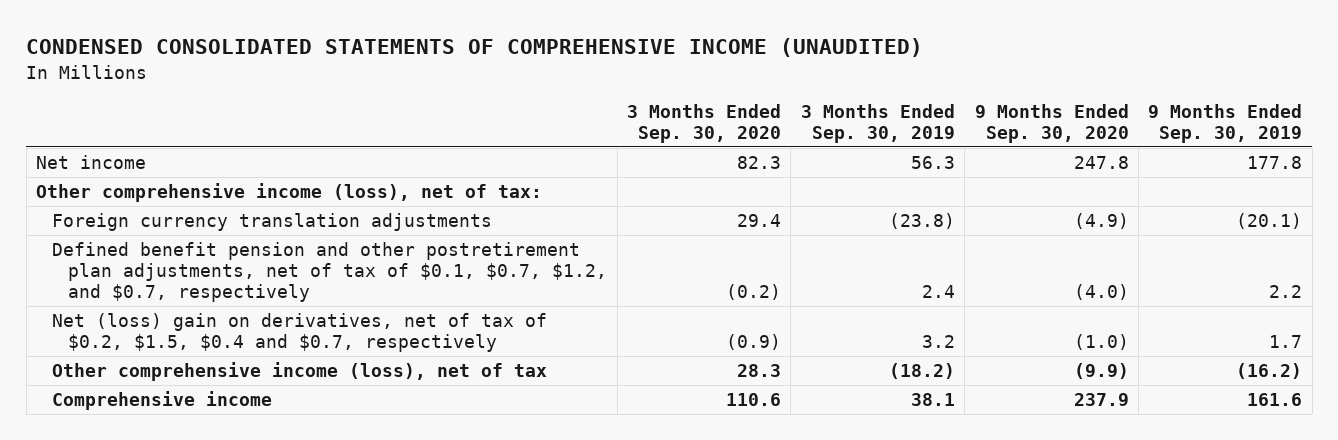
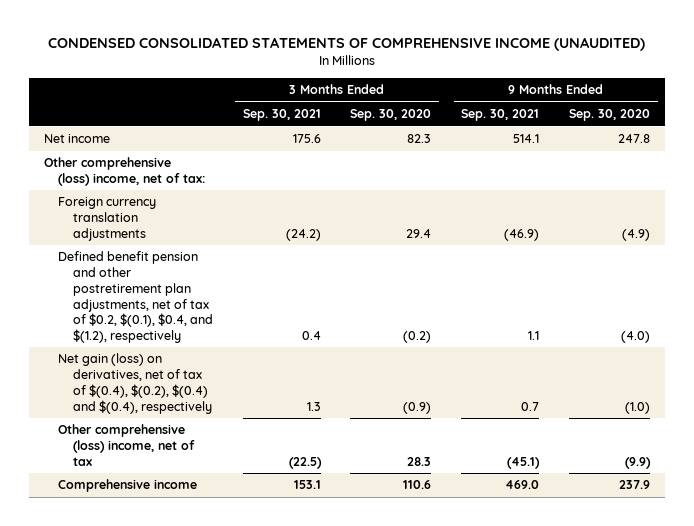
- | 3 Months Ended Sep. 30, 2020 | 3 Months Ended Sep. 30, 2019 | 9 Months Ended Sep. 30, 2020 | 9 Months Ended Sep. 30, 2019
+ | 3 Months Ended Sep. 30, 2021 | 3 Months Ended Sep. 30, 2020 | 9 Months Ended Sep. 30, 2021 | 9 Months Ended Sep. 30, 2020
- Other comprehensive income (loss), net of tax:
+ Other comprehensive (loss) income, net of tax:
- Defined benefit pension and other postretirement plan adjustments, net of tax of $0.1, $0.7, $1.2, and $0.7, respectively | (0.2) | 2.4 | (4.0) | 2.2
- Net (loss) gain on derivatives, net of tax of $0.2, $1.5, $0.4 and $0.7, respectively | (0.9) | 3.2 | (1.0) | 1.7
- Other comprehensive income (loss), net of tax | 28.3 | (18.2) | (9.9) | (16.2)
+ Defined benefit pension and other postretirement plan adjustments, net of tax of $0.2, $(0.1), $0.4, and $(1.2), respectively | 0.4 | (0.2) | 1.1 | (4.0)
+ Net gain (loss) on derivatives, net of tax of $(0.4), $(0.2), $(0.4) and $(0.4), respectively | 1.3 | (0.9) | 0.7 | (1.0)
+ Other comprehensive (loss) income, net of tax | (22.5) | 28.3 | (45.1) | (9.9)

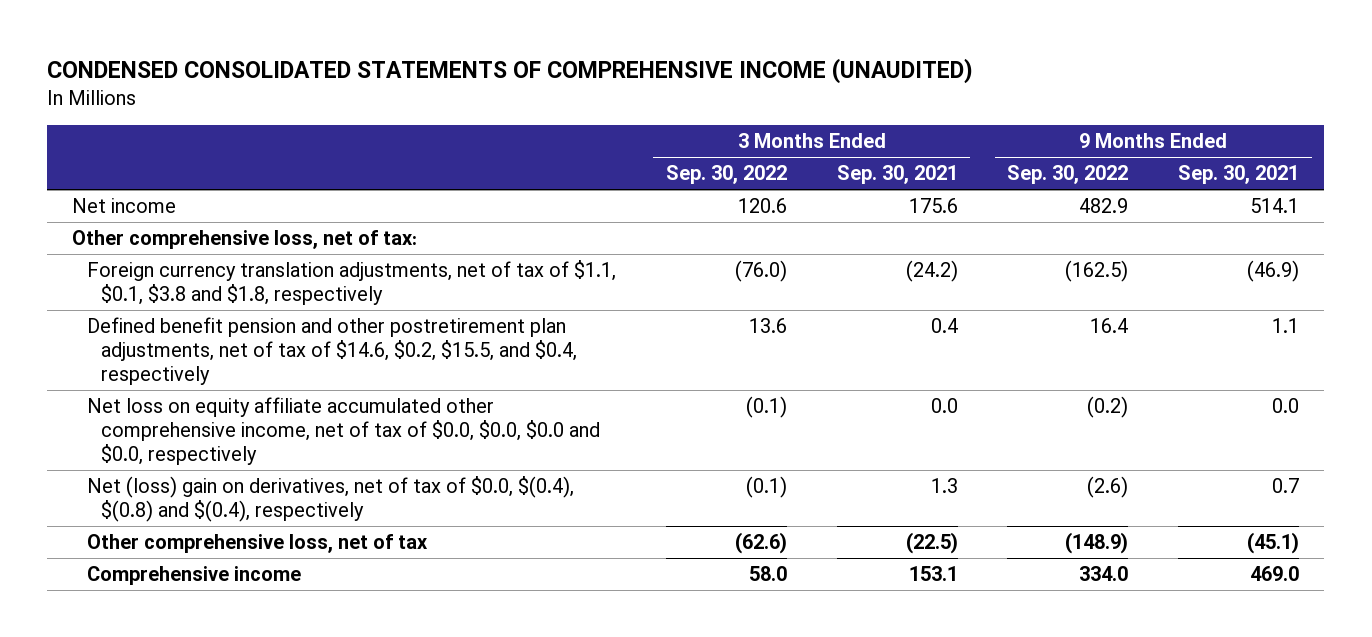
- | 3 Months Ended Sep. 30, 2021 | 3 Months Ended Sep. 30, 2020 | 9 Months Ended Sep. 30, 2021 | 9 Months Ended Sep. 30, 2020
+ | 3 Months Ended Sep. 30, 2022 | 3 Months Ended Sep. 30, 2021 | 9 Months Ended Sep. 30, 2022 | 9 Months Ended Sep. 30, 2021
- Other comprehensive (loss) income, net of tax:
- Foreign currency translation adjustments | (24.2) | 29.4 | (46.9) | (4.9)
- Defined benefit pension and other postretirement plan adjustments, net of tax of $0.2, $(0.1), $0.4, and $(1.2), respectively | 0.4 | (0.2) | 1.1 | (4.0)
- Net gain (loss) on derivatives, net of tax of $(0.4), $(0.2), $(0.4) and $(0.4), respectively | 1.3 | (0.9) | 0.7 | (1.0)
- Other comprehensive (loss) income, net of tax | (22.5) | 28.3 | (45.1) | (9.9)
+ Other comprehensive loss, net of tax:
+ Foreign currency translation adjustments, net of tax of $1.1, $0.1, $3.8 and $1.8, respectively | (76.0) | (24.2) | (162.5) | (46.9)
+ Defined benefit pension and other postretirement plan adjustments, net of tax of $14.6, $0.2, $15.5, and $0.4, respectively | 13.6 | 0.4 | 16.4 | 1.1
+ Net loss on equity affiliate accumulated other comprehensive income, net of tax of $0.0, $0.0, $0.0 and $0.0, respectively | (0.1) | 0.0 | (0.2) | 0.0
+ Net (loss) gain on derivatives, net of tax of $0.0, $(0.4), $(0.8) and $(0.4), respectively | (0.1) | 1.3 | (2.6) | 0.7
+ Other comprehensive loss, net of tax | (62.6) | (22.5) | (148.9) | (45.1)

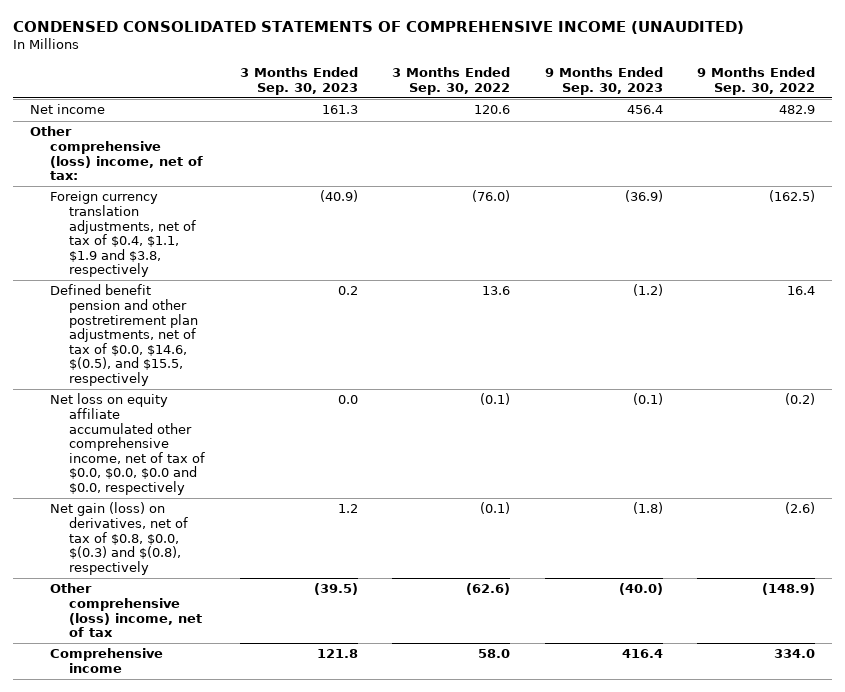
- | 3 Months Ended Sep. 30, 2022 | 3 Months Ended Sep. 30, 2021 | 9 Months Ended Sep. 30, 2022 | 9 Months Ended Sep. 30, 2021
+ | 3 Months Ended Sep. 30, 2023 | 3 Months Ended Sep. 30, 2022 | 9 Months Ended Sep. 30, 2023 | 9 Months Ended Sep. 30, 2022
- Other comprehensive loss, net of tax:
- Foreign currency translation adjustments, net of tax of $1.1, $0.1, $3.8 and $1.8, respectively | (76.0) | (24.2) | (162.5) | (46.9)
- Defined benefit pension and other postretirement plan adjustments, net of tax of $14.6, $0.2, $15.5, and $0.4, respectively | 13.6 | 0.4 | 16.4 | 1.1
+ Other comprehensive (loss) income, net of tax:
+ Foreign currency translation adjustments, net of tax of $0.4, $1.1, $1.9 and $3.8, respectively | (40.9) | (76.0) | (36.9) | (162.5)
+ Defined benefit pension and other postretirement plan adjustments, net of tax of $0.0, $14.6, $(0.5), and $15.5, respectively | 0.2 | 13.6 | (1.2) | 16.4
- Net (loss) gain on derivatives, net of tax of $0.0, $(0.4), $(0.8) and $(0.4), respectively | (0.1) | 1.3 | (2.6) | 0.7
- Other comprehensive loss, net of tax | (62.6) | (22.5) | (148.9) | (45.1)
+ Net gain (loss) on derivatives, net of tax of $0.8, $0.0, $(0.3) and $(0.8), respectively | 1.2 | (0.1) | (1.8) | (2.6)
+ Other comprehensive (loss) income, net of tax | (39.5) | (62.6) | (40.0) | (148.9)

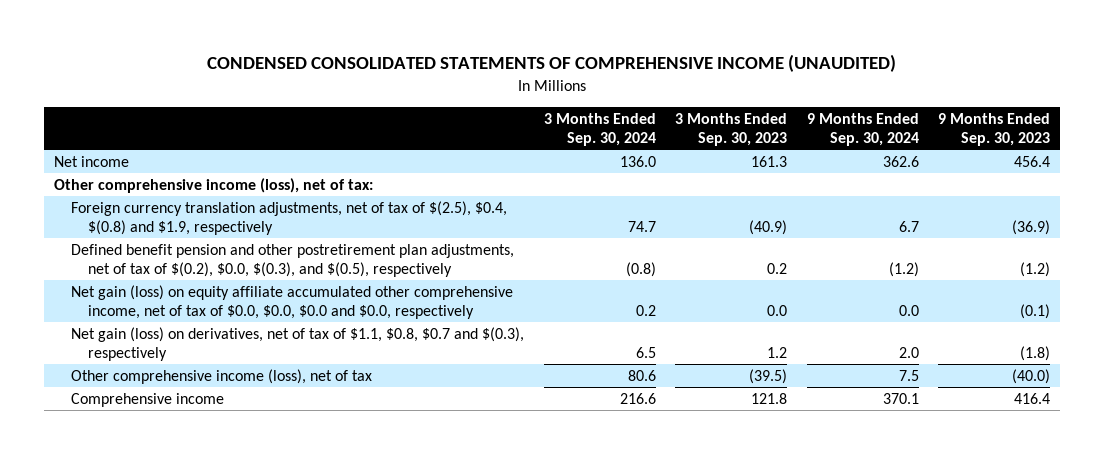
- | 3 Months Ended Sep. 30, 2023 | 3 Months Ended Sep. 30, 2022 | 9 Months Ended Sep. 30, 2023 | 9 Months Ended Sep. 30, 2022
+ | 3 Months Ended Sep. 30, 2024 | 3 Months Ended Sep. 30, 2023 | 9 Months Ended Sep. 30, 2024 | 9 Months Ended Sep. 30, 2023
- Other comprehensive (loss) income, net of tax:
- Foreign currency translation adjustments, net of tax of $0.4, $1.1, $1.9 and $3.8, respectively | (40.9) | (76.0) | (36.9) | (162.5)
- Defined benefit pension and other postretirement plan adjustments, net of tax of $0.0, $14.6, $(0.5), and $15.5, respectively | 0.2 | 13.6 | (1.2) | 16.4
- Net loss on equity affiliate accumulated other comprehensive income, net of tax of $0.0, $0.0, $0.0 and $0.0, respectively | 0.0 | (0.1) | (0.1) | (0.2)
- Net gain (loss) on derivatives, net of tax of $0.8, $0.0, $(0.3) and $(0.8), respectively | 1.2 | (0.1) | (1.8) | (2.6)
- Other comprehensive (loss) income, net of tax | (39.5) | (62.6) | (40.0) | (148.9)
+ Other comprehensive income (loss), net of tax:
+ Foreign currency translation adjustments, net of tax of $(2.5), $0.4, $(0.8) and $1.9, respectively | 74.7 | (40.9) | 6.7 | (36.9)
+ Defined benefit pension and other postretirement plan adjustments, net of tax of $(0.2), $0.0, $(0.3), and $(0.5), respectively | (0.8) | 0.2 | (1.2) | (1.2)
+ Net gain (loss) on equity affiliate accumulated other comprehensive income, net of tax of $0.0, $0.0, $0.0 and $0.0, respectively | 0.2 | 0.0 | 0.0 | (0.1)
+ Net gain (loss) on derivatives, net of tax of $1.1, $0.8, $0.7 and $(0.3), respectively | 6.5 | 1.2 | 2.0 | (1.8)
+ Other comprehensive income (loss), net of tax | 80.6 | (39.5) | 7.5 | (40.0)

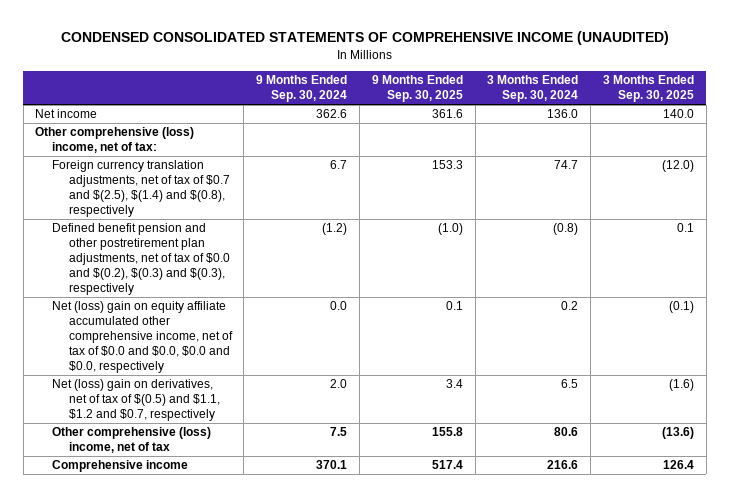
- | 3 Months Ended Sep. 30, 2024 | 3 Months Ended Sep. 30, 2023 | 9 Months Ended Sep. 30, 2024 | 9 Months Ended Sep. 30, 2023
+ | 9 Months Ended Sep. 30, 2024 | 9 Months Ended Sep. 30, 2025 | 3 Months Ended Sep. 30, 2024 | 3 Months Ended Sep. 30, 2025
- Other comprehensive income (loss), net of tax:
- Foreign currency translation adjustments, net of tax of $(2.5), $0.4, $(0.8) and $1.9, respectively | 74.7 | (40.9) | 6.7 | (36.9)
- Defined benefit pension and other postretirement plan adjustments, net of tax of $(0.2), $0.0, $(0.3), and $(0.5), respectively | (0.8) | 0.2 | (1.2) | (1.2)
- Net gain (loss) on equity affiliate accumulated other comprehensive income, net of tax of $0.0, $0.0, $0.0 and $0.0, respectively | 0.2 | 0.0 | 0.0 | (0.1)
- Net gain (loss) on derivatives, net of tax of $1.1, $0.8, $0.7 and $(0.3), respectively | 6.5 | 1.2 | 2.0 | (1.8)
- Other comprehensive income (loss), net of tax | 80.6 | (39.5) | 7.5 | (40.0)
+ Other comprehensive (loss) income, net of tax:
+ Foreign currency translation adjustments, net of tax of $0.7 and $(2.5), $(1.4) and $(0.8), respectively | 6.7 | 153.3 | 74.7 | (12.0)
+ Defined benefit pension and other postretirement plan adjustments, net of tax of $0.0 and $(0.2), $(0.3) and $(0.3), respectively | (1.2) | (1.0) | (0.8) | 0.1
+ Net (loss) gain on equity affiliate accumulated other comprehensive income, net of tax of $0.0 and $0.0, $0.0 and $0.0, respectively | 0.0 | 0.1 | 0.2 | (0.1)
+ Net (loss) gain on derivatives, net of tax of $(0.5) and $1.1, $1.2 and $0.7, respectively | 2.0 | 3.4 | 6.5 | (1.6)
+ Other comprehensive (loss) income, net of tax | 7.5 | 155.8 | 80.6 | (13.6)

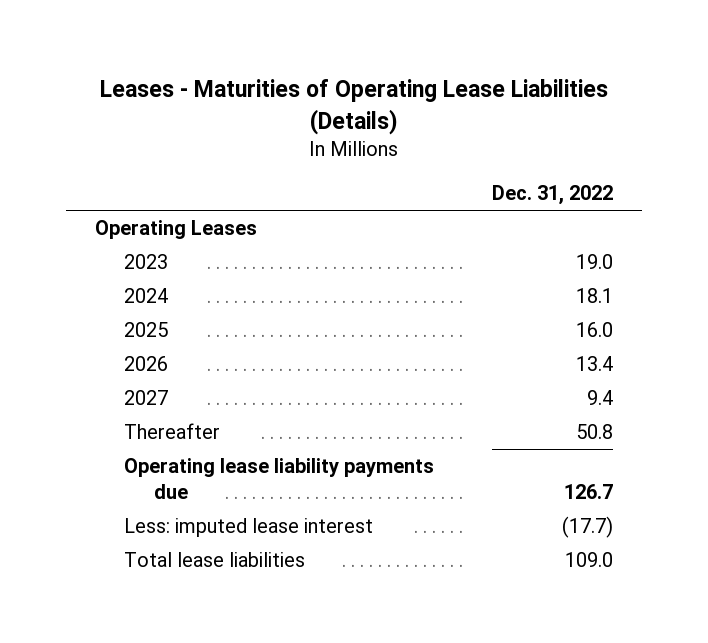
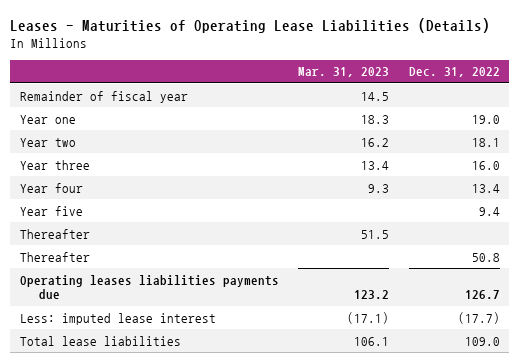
- | Dec. 31, 2022
+ | Mar. 31, 2023 | Dec. 31, 2022
- Operating Leases
- 2023 | 19.0
- 2024 | 18.1
- 2025 | 16.0
- 2026 | 13.4
- 2027 | 9.4
+ Remainder of fiscal year | 14.5 |
+ Year one | 18.3 | 19.0
+ Year two | 16.2 | 18.1
+ Year three | 13.4 | 16.0
+ Year four | 9.3 | 13.4
+ Year five | | 9.4
+ Thereafter | 51.5 |
- Operating lease liability payments due | 126.7
+ Operating leases liabilities payments due | 123.2 | 126.7

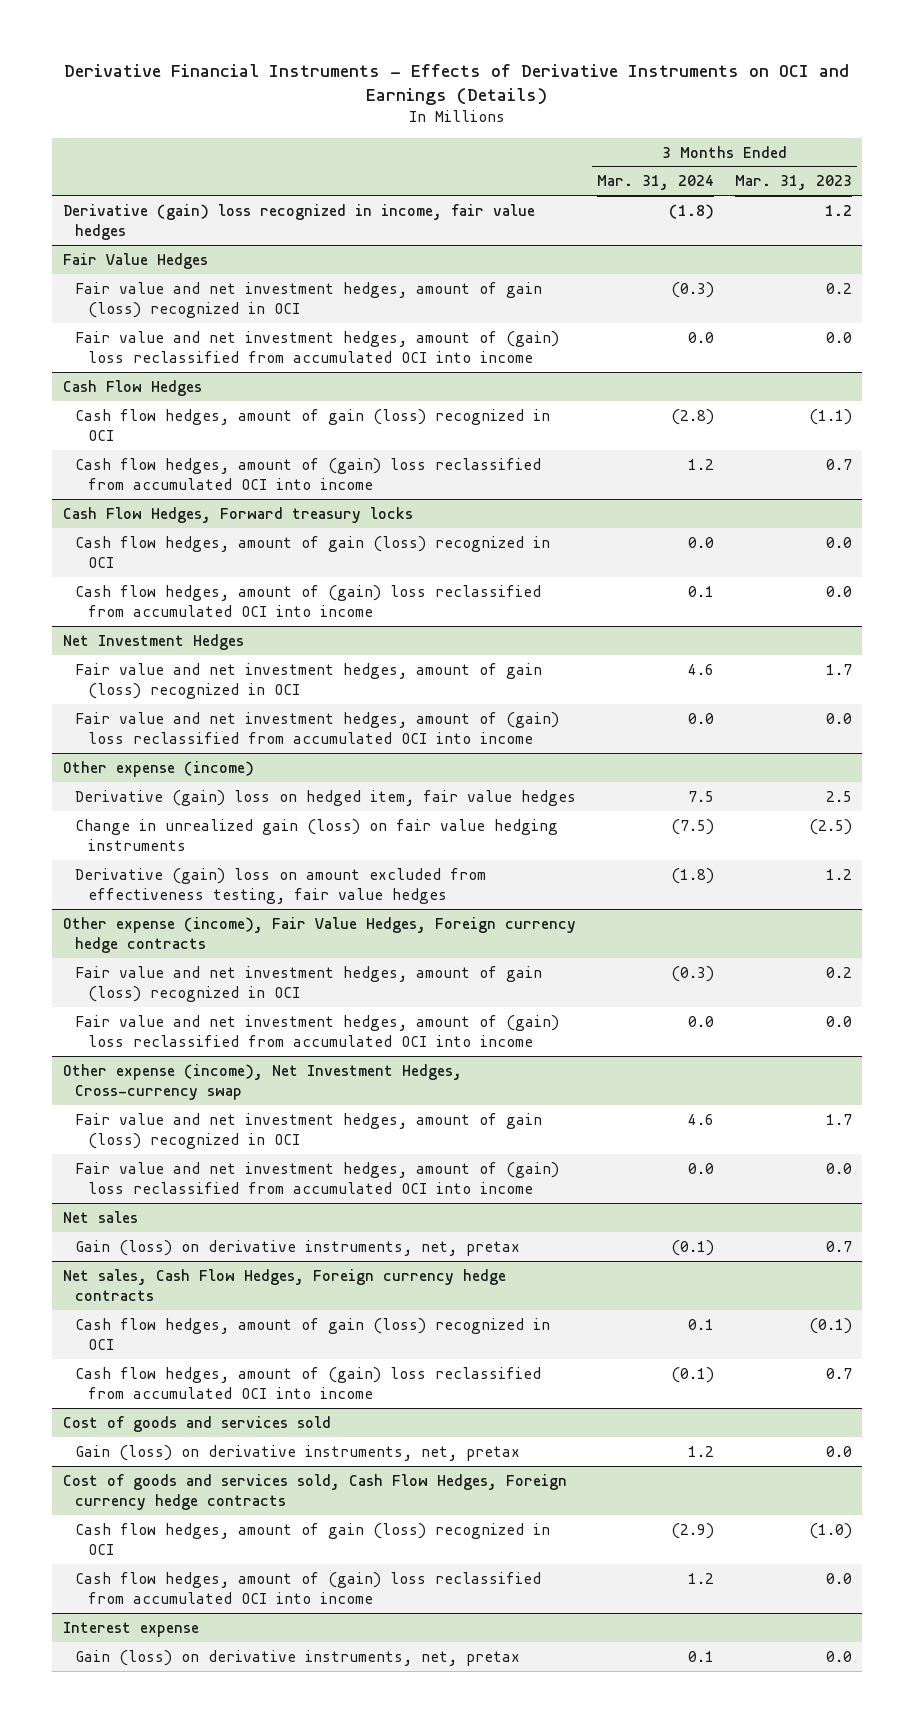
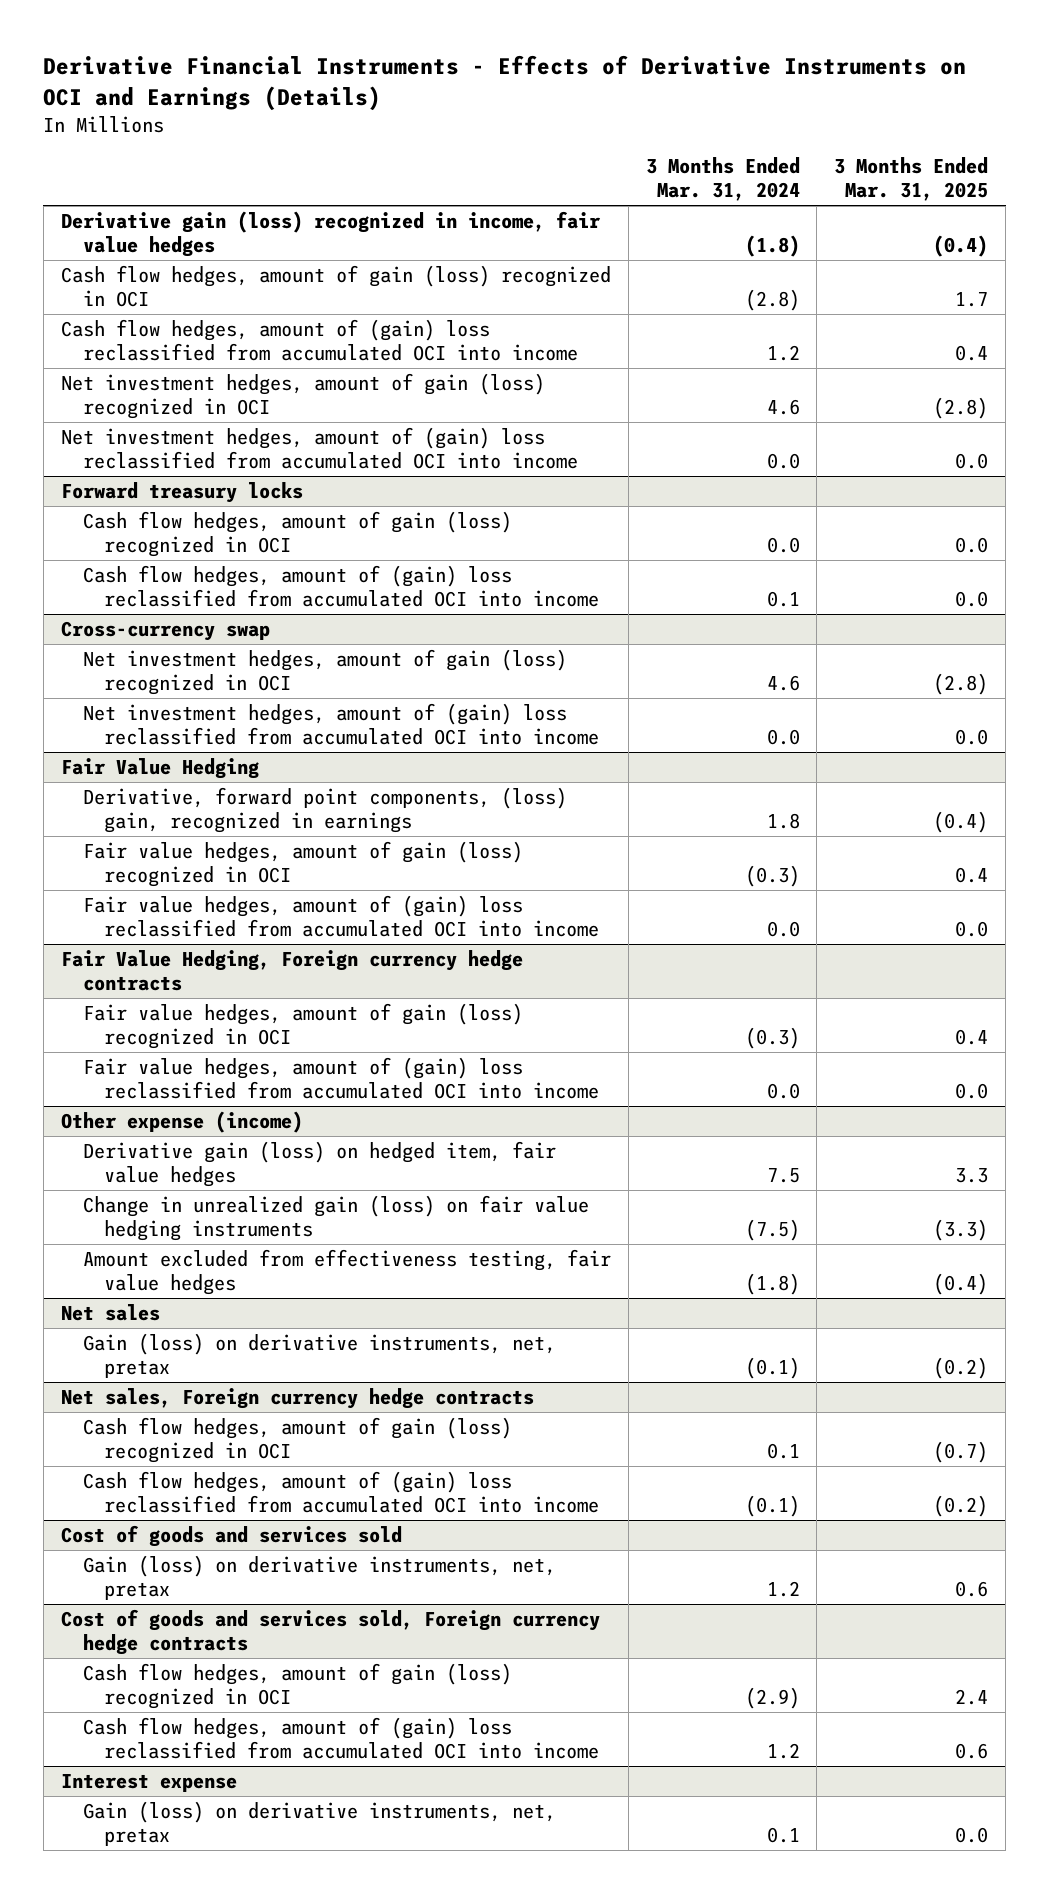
- | 3 Months Ended Mar. 31, 2024 | 3 Months Ended Mar. 31, 2023
+ | 3 Months Ended Mar. 31, 2024 | 3 Months Ended Mar. 31, 2025
- Derivative (gain) loss recognized in income, fair value hedges | (1.8) | 1.2
- Fair Value Hedges
- Fair value and net investment hedges, amount of gain (loss) recognized in OCI | (0.3) | 0.2
- Fair value and net investment hedges, amount of (gain) loss reclassified from accumulated OCI into income | 0.0 | 0.0
- Cash Flow Hedges
+ Derivative gain (loss) recognized in income, fair value hedges | (1.8) | (0.4)
- Cash Flow Hedges, Forward treasury locks
+ Net investment hedges, amount of gain (loss) recognized in OCI | 4.6 | (2.8)
+ Net investment hedges, amount of (gain) loss reclassified from accumulated OCI into income | 0.0 | 0.0
+ Forward treasury locks
- Net Investment Hedges
- Fair value and net investment hedges, amount of gain (loss) recognized in OCI | 4.6 | 1.7
- Fair value and net investment hedges, amount of (gain) loss reclassified from accumulated OCI into income | 0.0 | 0.0
+ Cross-currency swap
+ Net investment hedges, amount of gain (loss) recognized in OCI | 4.6 | (2.8)
+ Net investment hedges, amount of (gain) loss reclassified from accumulated OCI into income | 0.0 | 0.0
+ Fair Value Hedging
+ Derivative, forward point components, (loss) gain, recognized in earnings | 1.8 | (0.4)
+ Fair value hedges, amount of gain (loss) recognized in OCI | (0.3) | 0.4
+ Fair value hedges, amount of (gain) loss reclassified from accumulated OCI into income | 0.0 | 0.0
+ Fair Value Hedging, Foreign currency hedge contracts
+ Fair value hedges, amount of gain (loss) recognized in OCI | (0.3) | 0.4
+ Fair value hedges, amount of (gain) loss reclassified from accumulated OCI into income | 0.0 | 0.0
@ Other expense (income)
- Derivative (gain) loss on hedged item, fair value hedges | 7.5 | 2.5
+ Derivative gain (loss) on hedged item, fair value hedges | 7.5 | 3.3
- Derivative (gain) loss on amount excluded from effectiveness testing, fair value hedges | (1.8) | 1.2
- Other expense (income), Fair Value Hedges, Foreign currency hedge contracts
- Fair value and net investment hedges, amount of gain (loss) recognized in OCI | (0.3) | 0.2
- Fair value and net investment hedges, amount of (gain) loss reclassified from accumulated OCI into income | 0.0 | 0.0
- Other expense (income), Net Investment Hedges, Cross-currency swap
- Fair value and net investment hedges, amount of gain (loss) recognized in OCI | 4.6 | 1.7
- Fair value and net investment hedges, amount of (gain) loss reclassified from accumulated OCI into income | 0.0 | 0.0
@ Other expense (income)
+ Amount excluded from effectiveness testing, fair value hedges | (1.8) | (0.4)
- Net sales, Cash Flow Hedges, Foreign currency hedge contracts
+ Net sales, Foreign currency hedge contracts
- Cost of goods and services sold, Cash Flow Hedges, Foreign currency hedge contracts
+ Cost of goods and services sold, Foreign currency hedge contracts

